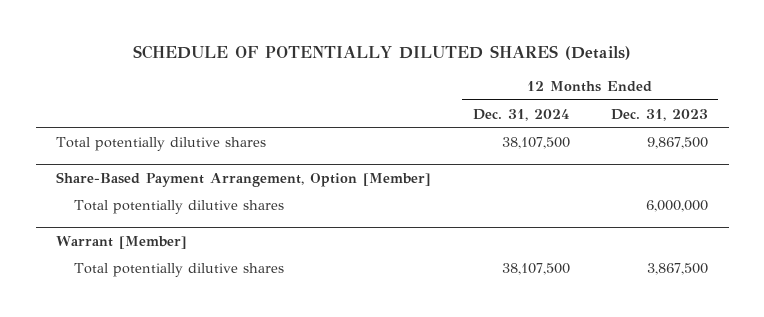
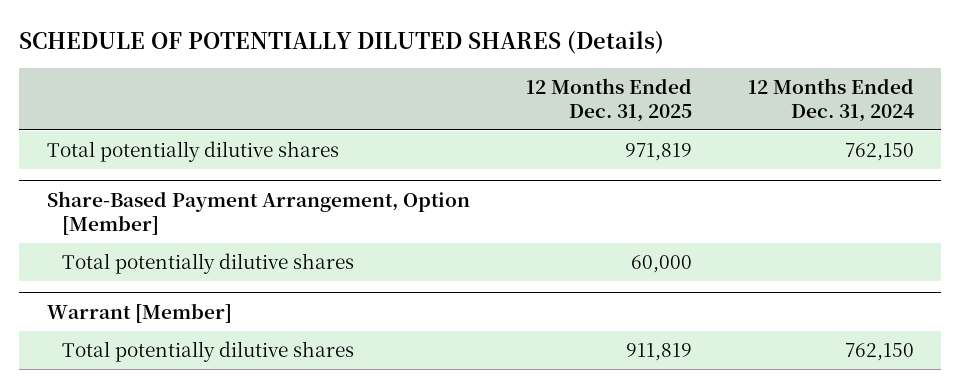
- | 12 Months Ended Dec. 31, 2024 | 12 Months Ended Dec. 31, 2023
+ | 12 Months Ended Dec. 31, 2025 | 12 Months Ended Dec. 31, 2024
- Total potentially dilutive shares | 38,107,500 | 9,867,500
+ Total potentially dilutive shares | 971,819 | 762,150
@ Warrant [Member]
- Total potentially dilutive shares | 38,107,500 | 3,867,500
+ Total potentially dilutive shares | 911,819 | 762,150

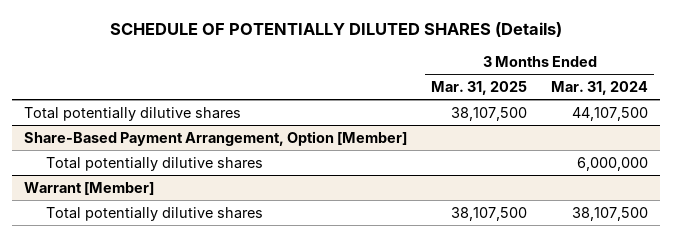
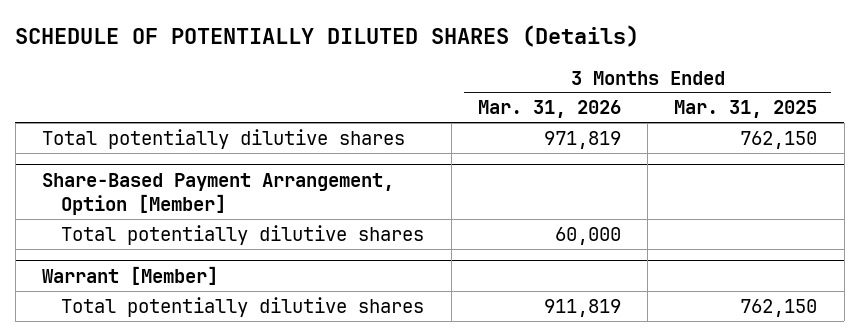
- | 3 Months Ended Mar. 31, 2025 | 3 Months Ended Mar. 31, 2024
+ | 3 Months Ended Mar. 31, 2026 | 3 Months Ended Mar. 31, 2025
- Total potentially dilutive shares | 38,107,500 | 44,107,500
+ Total potentially dilutive shares | 971,819 | 762,150
@ Warrant [Member]
- Total potentially dilutive shares | 38,107,500 | 38,107,500
+ Total potentially dilutive shares | 911,819 | 762,150

